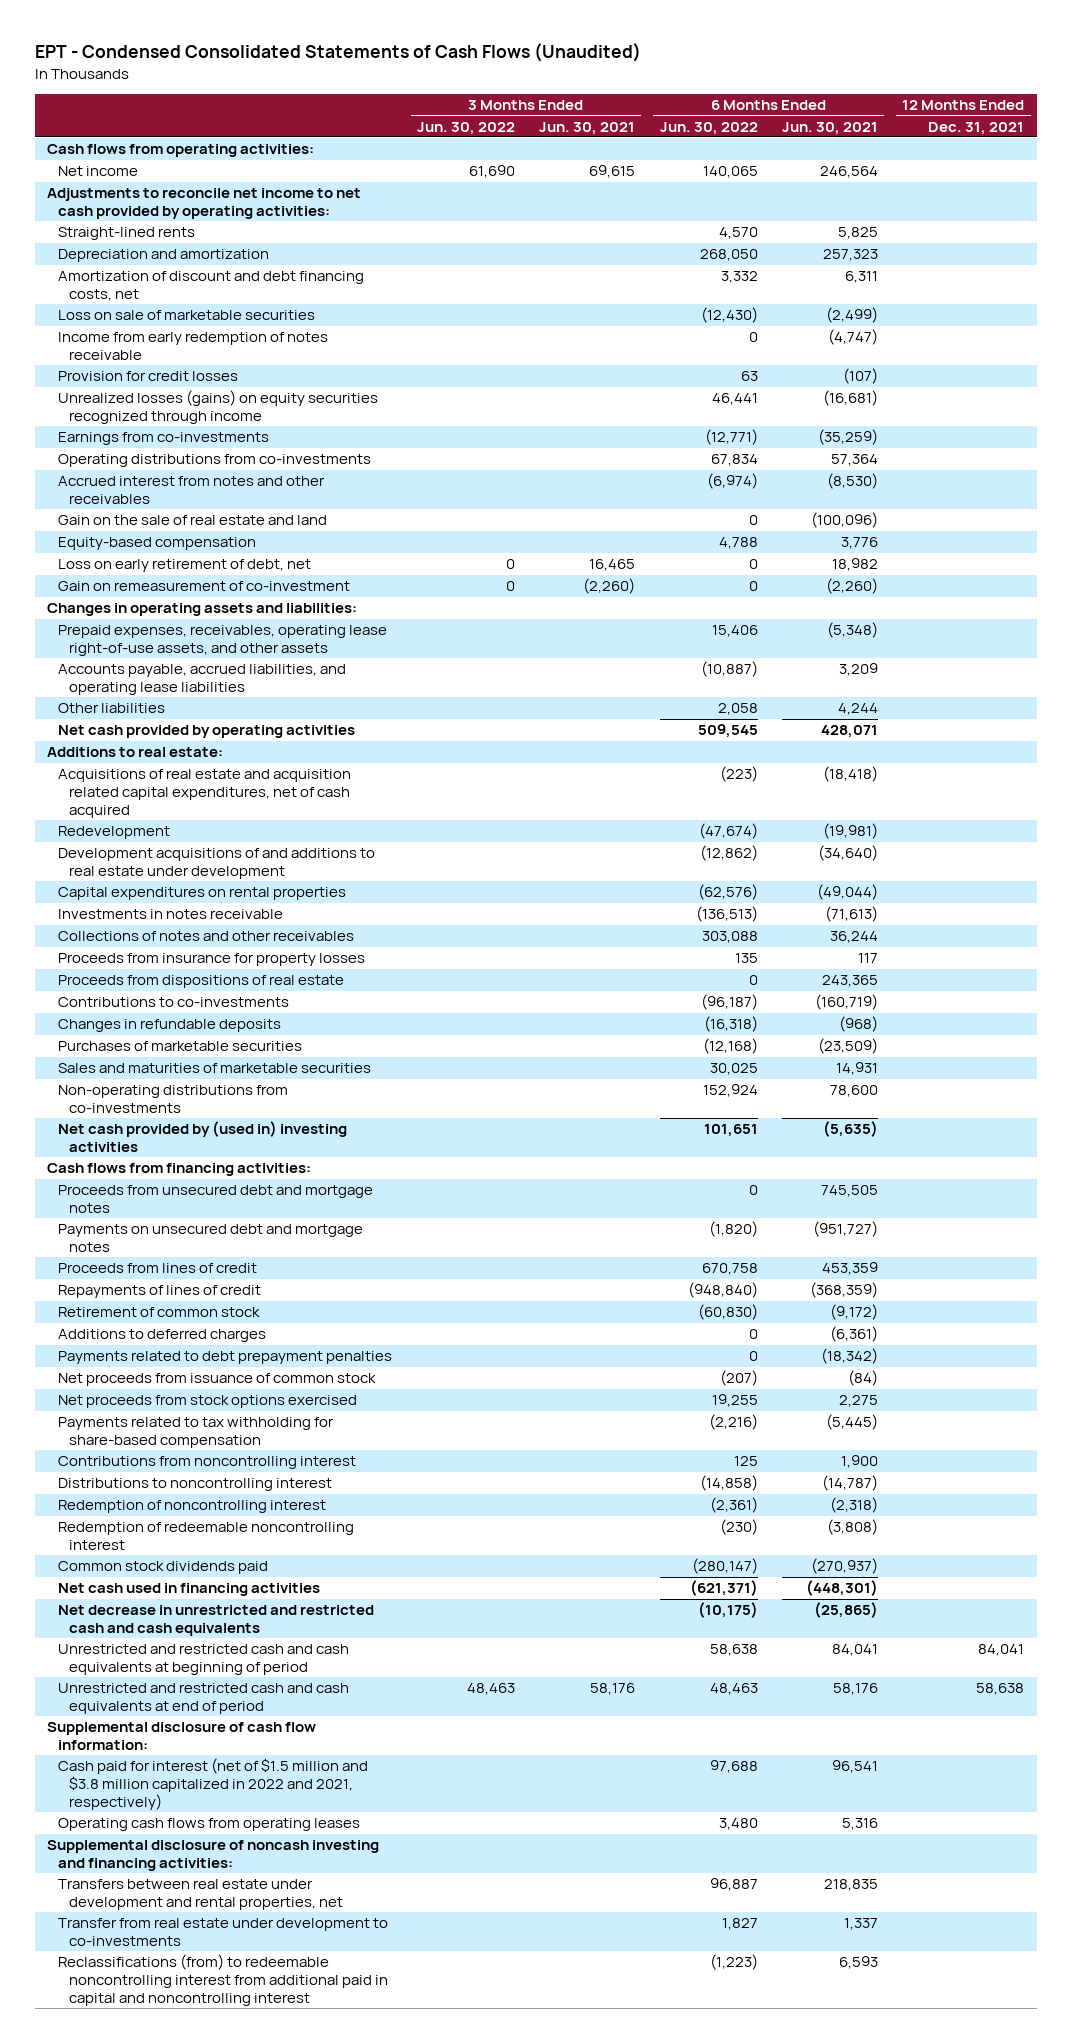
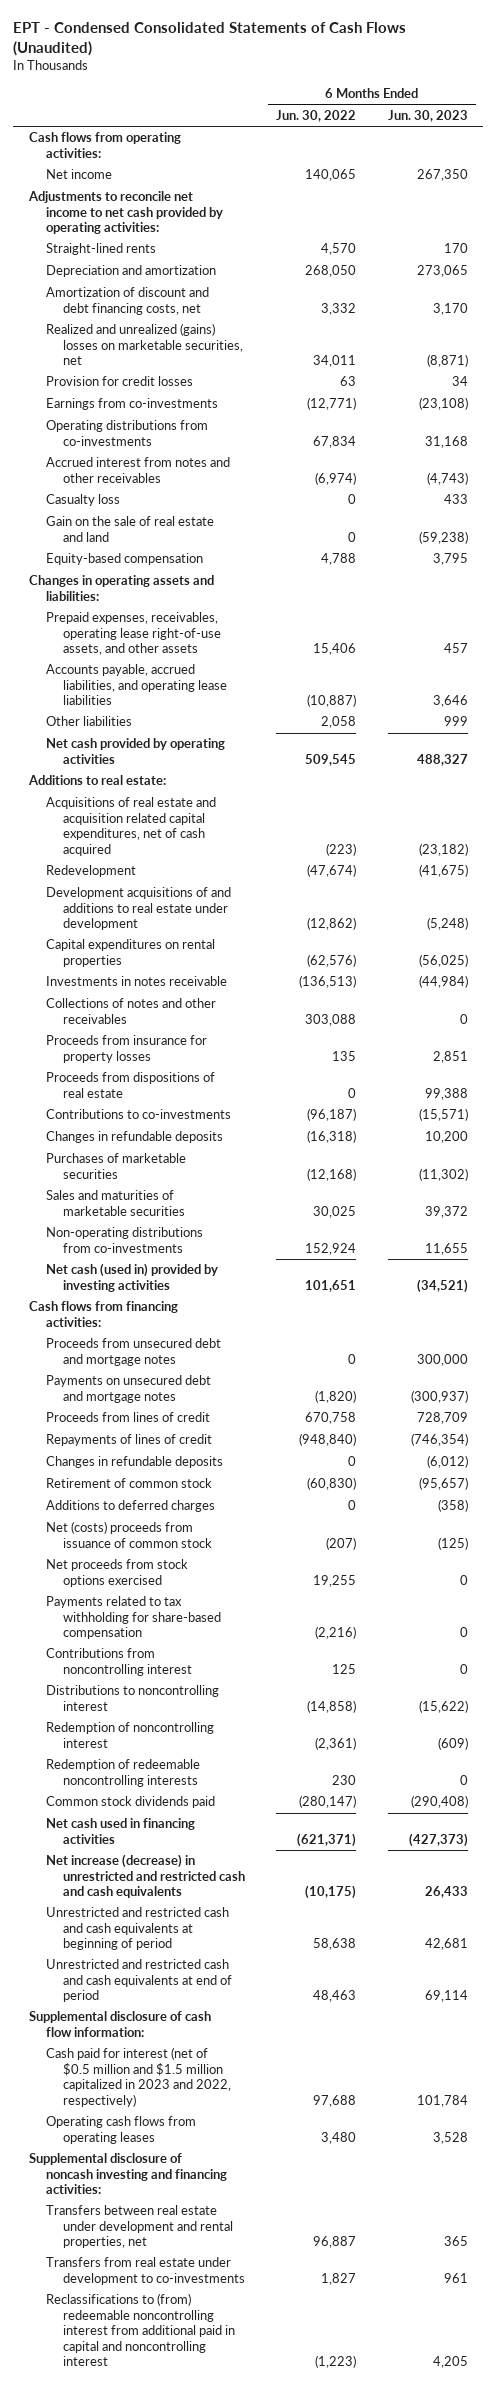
- | 3 Months Ended Jun. 30, 2022 | 3 Months Ended Jun. 30, 2021 | 6 Months Ended Jun. 30, 2022 | 6 Months Ended Jun. 30, 2021 | 12 Months Ended Dec. 31, 2021
+ | 6 Months Ended Jun. 30, 2022 | 6 Months Ended Jun. 30, 2023
- Loss on sale of marketable securities | | | (12,430) | (2,499) |
- Income from early redemption of notes receivable | | | 0 | (4,747) |
+ Realized and unrealized (gains) losses on marketable securities, net | 34,011 | (8,871)
- Unrealized losses (gains) on equity securities recognized through income | | | 46,441 | (16,681) |
+ Casualty loss | 0 | 433
- Loss on early retirement of debt, net | 0 | 16,465 | 0 | 18,982 |
- Gain on remeasurement of co-investment | 0 | (2,260) | 0 | (2,260) |
- Net cash provided by (used in) investing activities | | | 101,651 | (5,635) |
+ Net cash (used in) provided by investing activities | 101,651 | (34,521)
+ Changes in refundable deposits | 0 | (6,012)
- Payments related to debt prepayment penalties | | | 0 | (18,342) |
- Net proceeds from issuance of common stock | | | (207) | (84) |
+ Net (costs) proceeds from issuance of common stock | (207) | (125)
- Redemption of redeemable noncontrolling interest | | | (230) | (3,808) |
+ Redemption of redeemable noncontrolling interests | 230 | 0
- Net decrease in unrestricted and restricted cash and cash equivalents | | | (10,175) | (25,865) |
+ Net increase (decrease) in unrestricted and restricted cash and cash equivalents | (10,175) | 26,433
- Cash paid for interest (net of $1.5 million and $3.8 million capitalized in 2022 and 2021, respectively) | | | 97,688 | 96,541 |
+ Cash paid for interest (net of $0.5 million and $1.5 million capitalized in 2023 and 2022, respectively) | 97,688 | 101,784
- Transfer from real estate under development to co-investments | | | 1,827 | 1,337 |
- Reclassifications (from) to redeemable noncontrolling interest from additional paid in capital and noncontrolling interest | | | (1,223) | 6,593 |
+ Transfers from real estate under development to co-investments | 1,827 | 961
+ Reclassifications to (from) redeemable noncontrolling interest from additional paid in capital and noncontrolling interest | (1,223) | 4,205

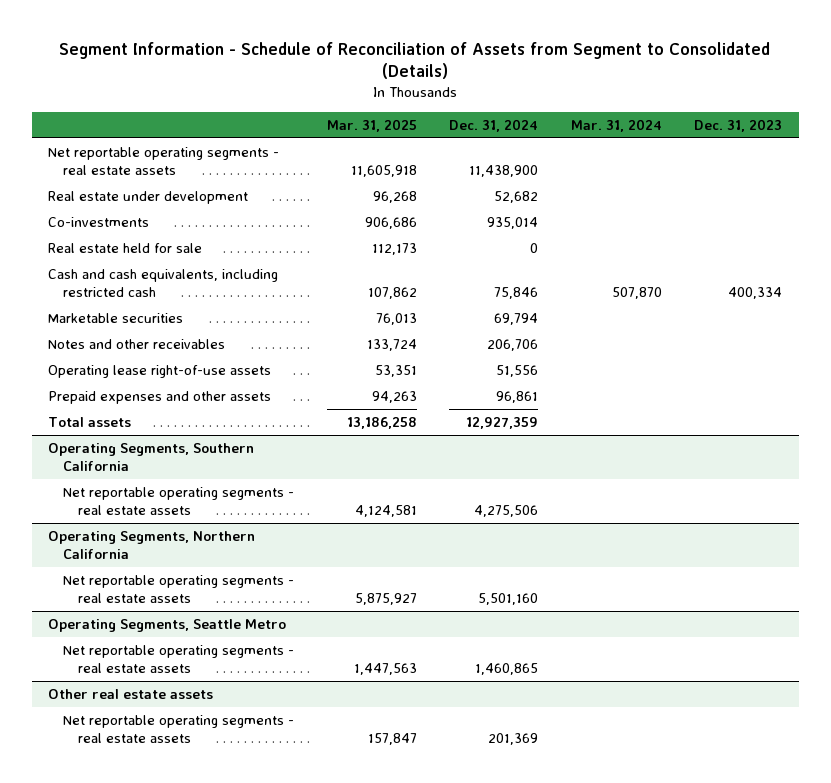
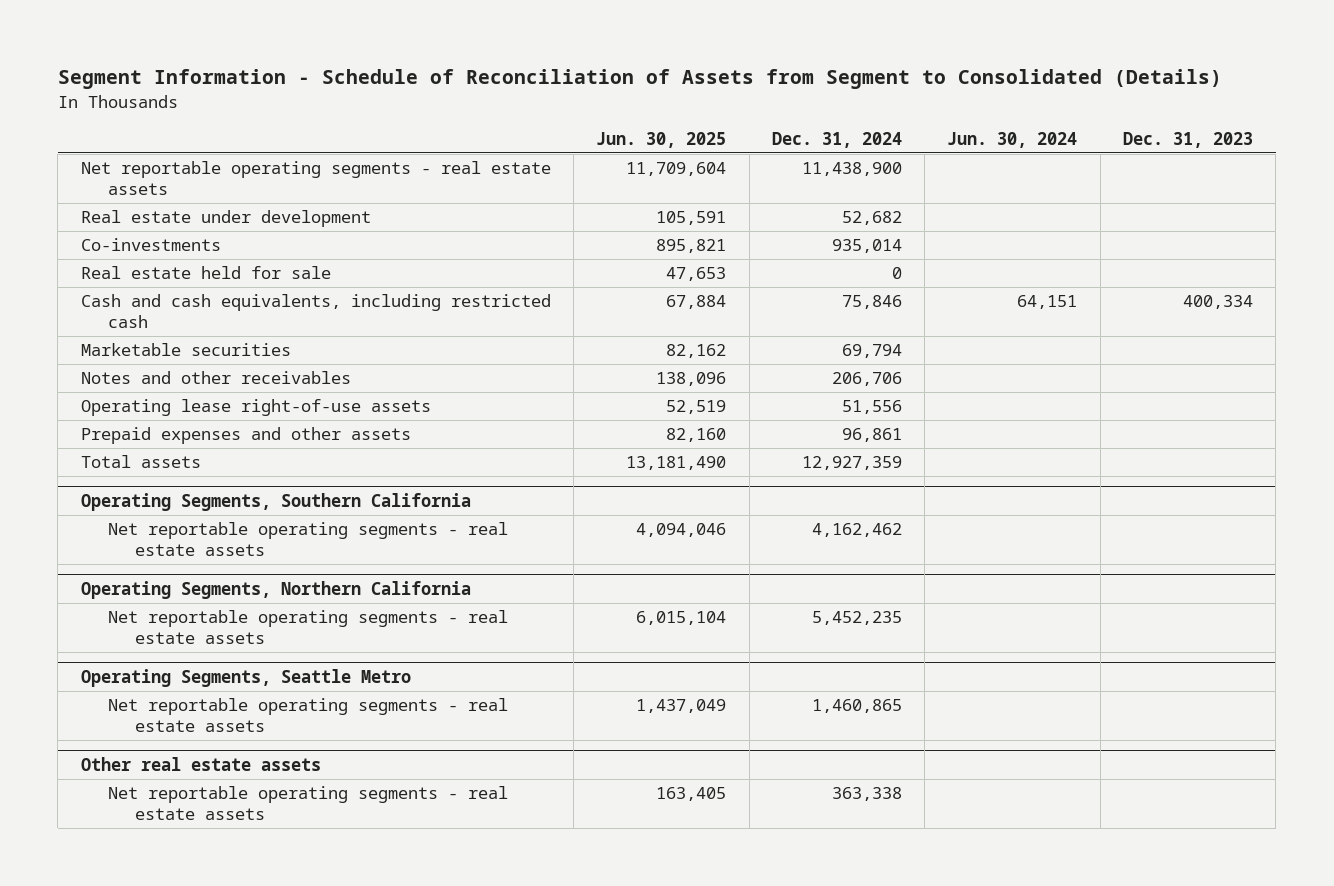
- | Mar. 31, 2025 | Dec. 31, 2024 | Mar. 31, 2024 | Dec. 31, 2023
+ | Jun. 30, 2025 | Dec. 31, 2024 | Jun. 30, 2024 | Dec. 31, 2023
@ Operating Segments, Southern California
- Net reportable operating segments - real estate assets | 4,124,581 | 4,275,506 | |
+ Net reportable operating segments - real estate assets | 4,094,046 | 4,162,462 | |
@ Operating Segments, Northern California
- Net reportable operating segments - real estate assets | 5,875,927 | 5,501,160 | |
+ Net reportable operating segments - real estate assets | 6,015,104 | 5,452,235 | |
@ Other real estate assets
- Net reportable operating segments - real estate assets | 157,847 | 201,369 | |
+ Net reportable operating segments - real estate assets | 163,405 | 363,338 | |

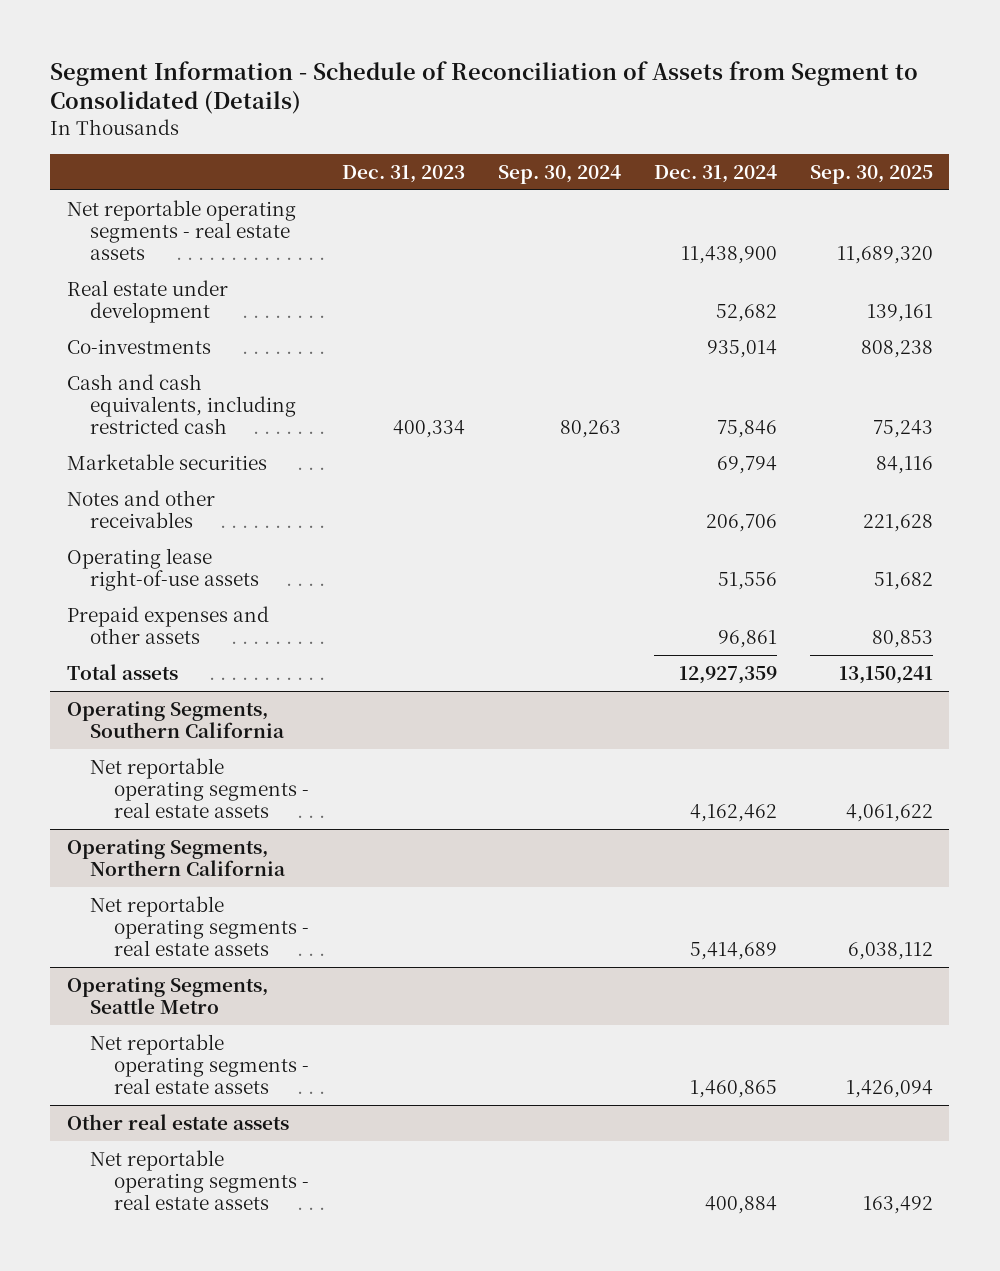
- | Jun. 30, 2025 | Dec. 31, 2024 | Jun. 30, 2024 | Dec. 31, 2023
+ | Dec. 31, 2023 | Sep. 30, 2024 | Dec. 31, 2024 | Sep. 30, 2025
- Real estate held for sale | 47,653 | 0 | |
@ Operating Segments, Northern California
- Net reportable operating segments - real estate assets | 6,015,104 | 5,452,235 | |
+ Net reportable operating segments - real estate assets | | | 5,414,689 | 6,038,112
@ Other real estate assets
- Net reportable operating segments - real estate assets | 163,405 | 363,338 | |
+ Net reportable operating segments - real estate assets | | | 400,884 | 163,492

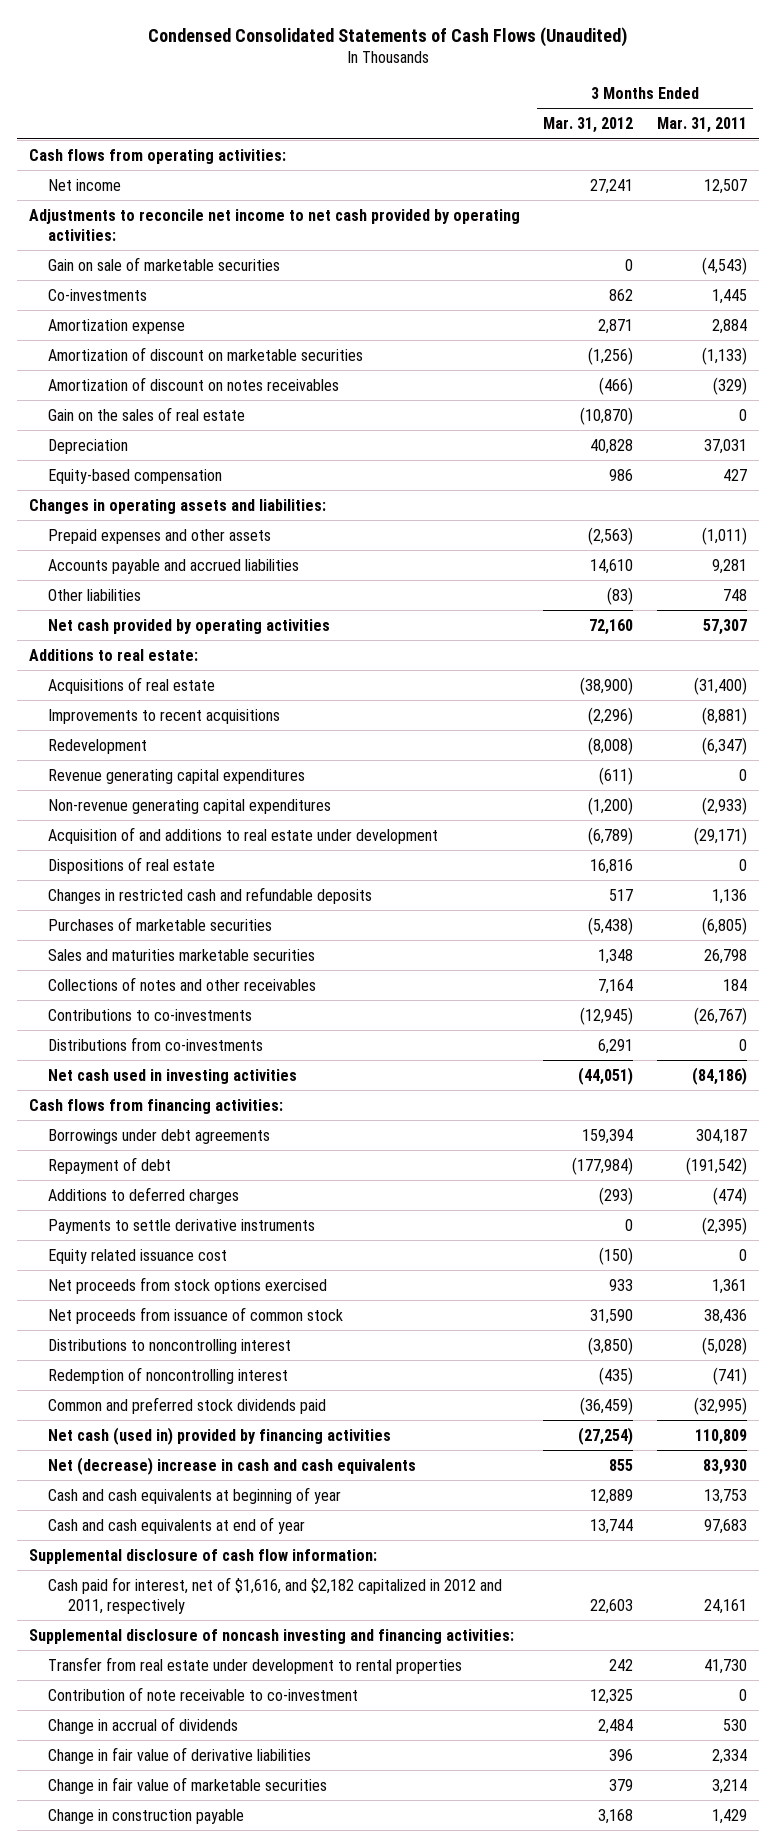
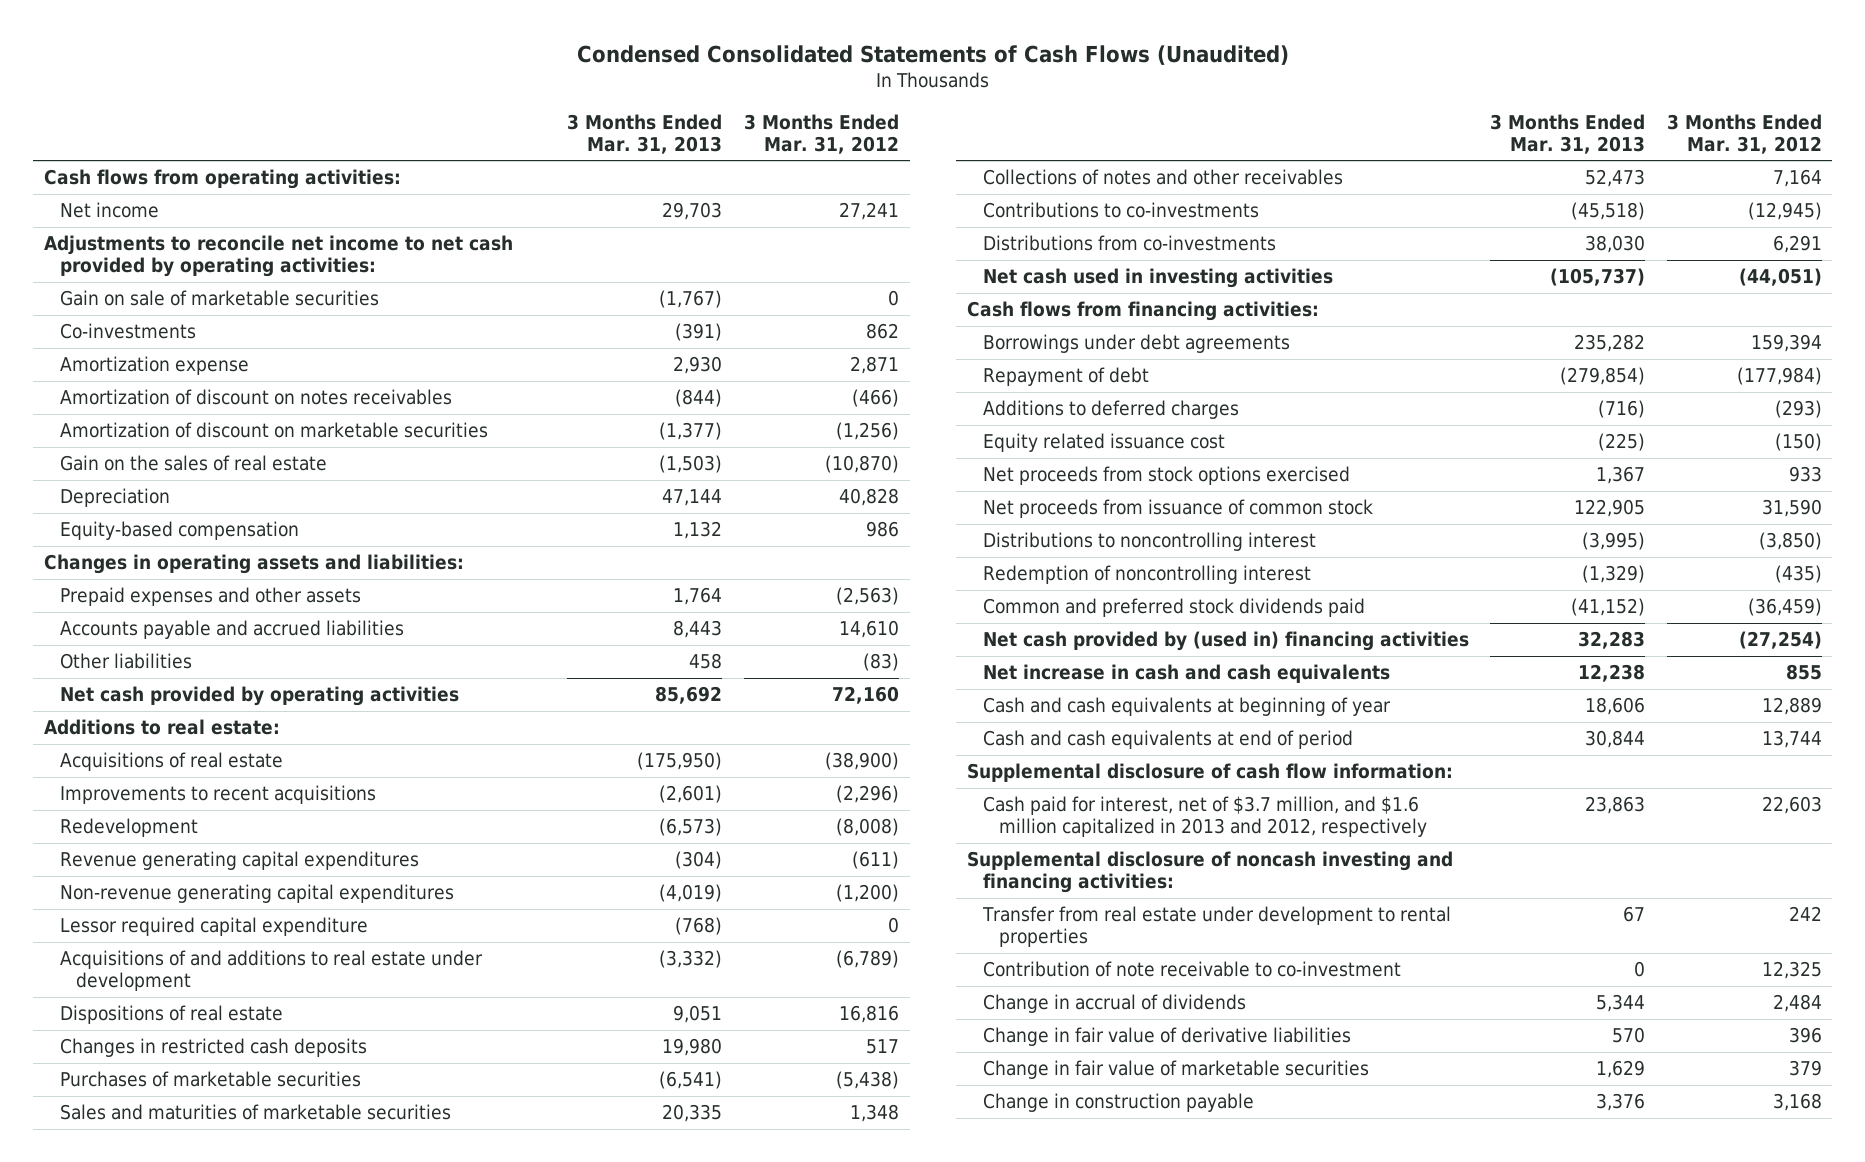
- | 3 Months Ended Mar. 31, 2012 | 3 Months Ended Mar. 31, 2011
+ | 3 Months Ended Mar. 31, 2013 | 3 Months Ended Mar. 31, 2012
moved down: Amortization of discount on marketable securities | (1,377) | (1,256)
- Acquisition of and additions to real estate under development | (6,789) | (29,171)
+ Lessor required capital expenditure | (768) | 0
+ Acquisitions of and additions to real estate under development | (3,332) | (6,789)
- Changes in restricted cash and refundable deposits | 517 | 1,136
+ Changes in restricted cash deposits | 19,980 | 517
- Sales and maturities marketable securities | 1,348 | 26,798
+ Sales and maturities of marketable securities | 20,335 | 1,348
- Payments to settle derivative instruments | 0 | (2,395)
- Net cash (used in) provided by financing activities | (27,254) | 110,809
- Net (decrease) increase in cash and cash equivalents | 855 | 83,930
+ Net cash provided by (used in) financing activities | 32,283 | (27,254)
+ Net increase in cash and cash equivalents | 12,238 | 855
- Cash and cash equivalents at end of year | 13,744 | 97,683
+ Cash and cash equivalents at end of period | 30,844 | 13,744
- Cash paid for interest, net of $1,616, and $2,182 capitalized in 2012 and 2011, respectively | 22,603 | 24,161
+ Cash paid for interest, net of $3.7 million, and $1.6 million capitalized in 2013 and 2012, respectively | 23,863 | 22,603

